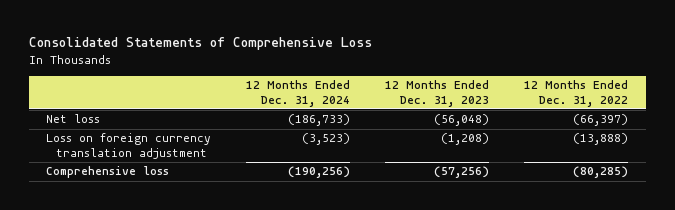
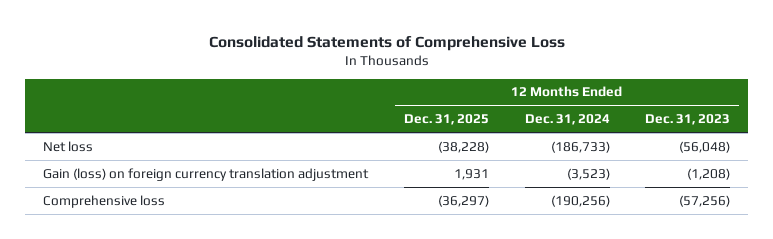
- | 12 Months Ended Dec. 31, 2024 | 12 Months Ended Dec. 31, 2023 | 12 Months Ended Dec. 31, 2022
+ | 12 Months Ended Dec. 31, 2025 | 12 Months Ended Dec. 31, 2024 | 12 Months Ended Dec. 31, 2023
- Loss on foreign currency translation adjustment | (3,523) | (1,208) | (13,888)
+ Gain (loss) on foreign currency translation adjustment | 1,931 | (3,523) | (1,208)

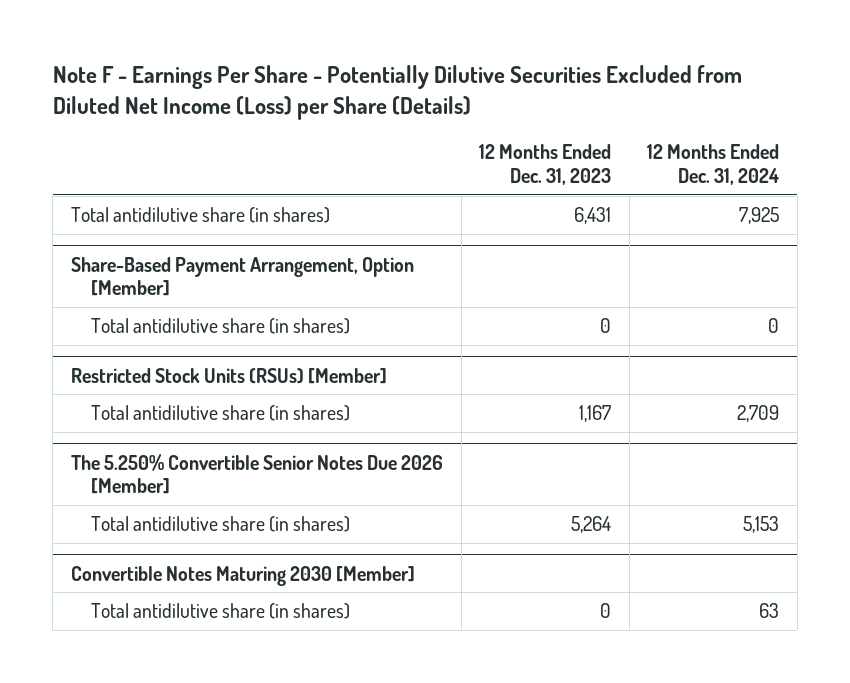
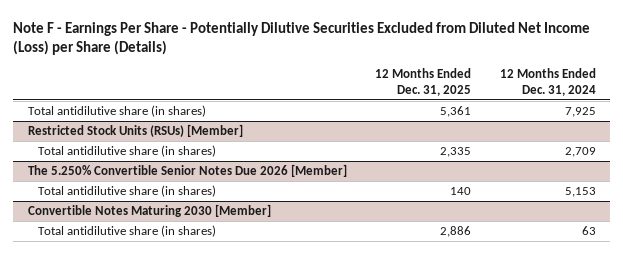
- | 12 Months Ended Dec. 31, 2023 | 12 Months Ended Dec. 31, 2024
+ | 12 Months Ended Dec. 31, 2025 | 12 Months Ended Dec. 31, 2024
- Share-Based Payment Arrangement, Option [Member]
- Total antidilutive share (in shares) | 0 | 0

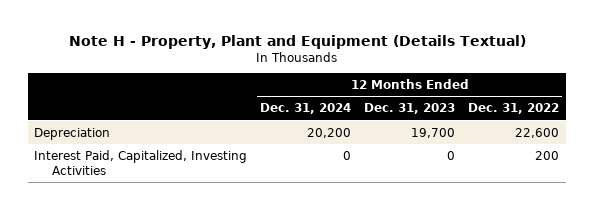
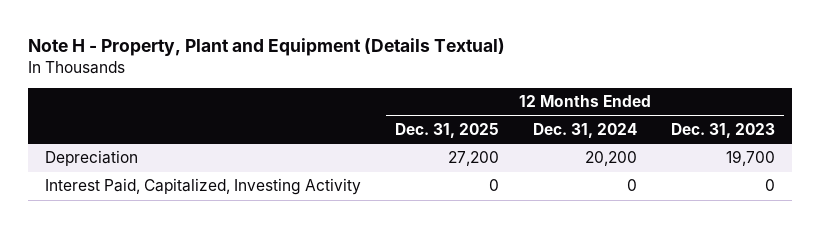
- | 12 Months Ended Dec. 31, 2024 | 12 Months Ended Dec. 31, 2023 | 12 Months Ended Dec. 31, 2022
+ | 12 Months Ended Dec. 31, 2025 | 12 Months Ended Dec. 31, 2024 | 12 Months Ended Dec. 31, 2023
- Interest Paid, Capitalized, Investing Activities | 0 | 0 | 200
+ Interest Paid, Capitalized, Investing Activity | 0 | 0 | 0

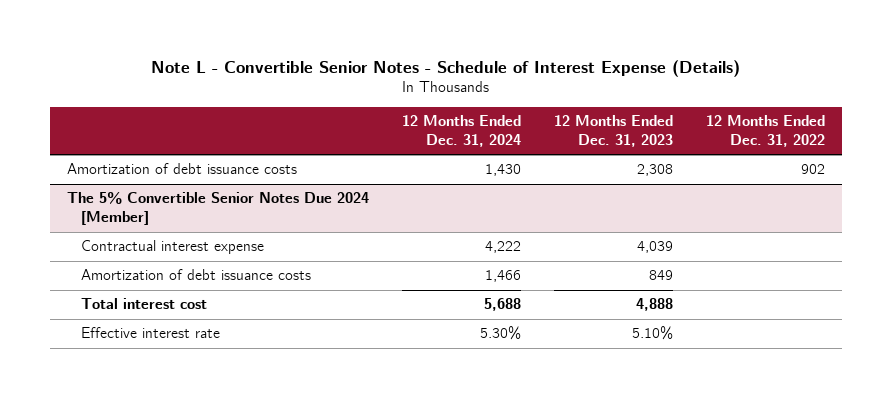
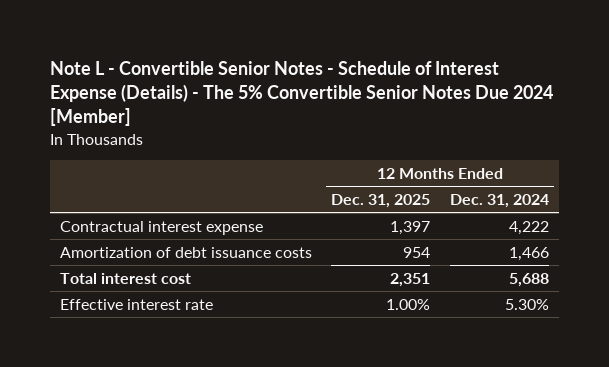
- Note L - Convertible Senior Notes - Schedule of Interest Expense (Details)
+ Note L - Convertible Senior Notes - Schedule of Interest Expense (Details) - The 5% Convertible Senior Notes Due 2024 [Member]
- | 12 Months Ended Dec. 31, 2024 | 12 Months Ended Dec. 31, 2023 | 12 Months Ended Dec. 31, 2022
+ | 12 Months Ended Dec. 31, 2025 | 12 Months Ended Dec. 31, 2024
- Amortization of debt issuance costs | 1,430 | 2,308 | 902
- The 5% Convertible Senior Notes Due 2024 [Member]

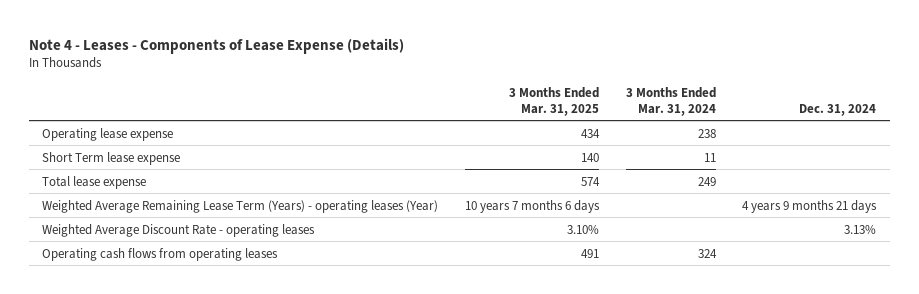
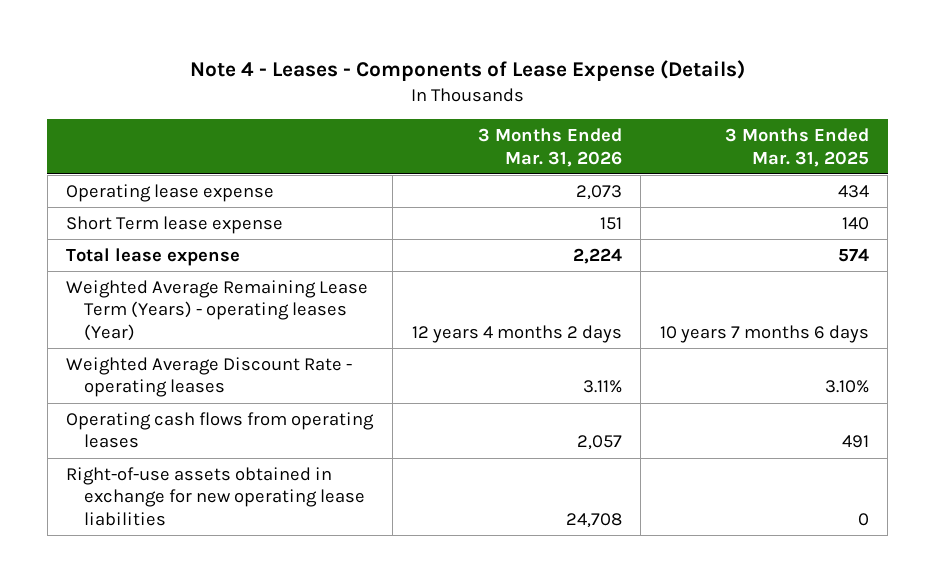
- | 3 Months Ended Mar. 31, 2025 | 3 Months Ended Mar. 31, 2024 | Dec. 31, 2024
+ | 3 Months Ended Mar. 31, 2026 | 3 Months Ended Mar. 31, 2025
+ Right-of-use assets obtained in exchange for new operating lease liabilities | 24,708 | 0

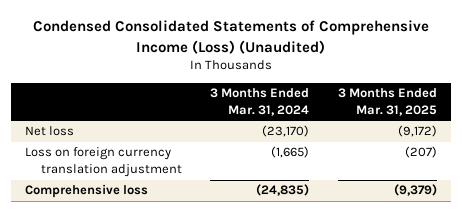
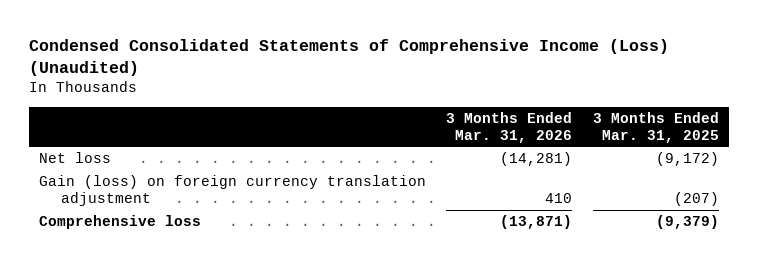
- | 3 Months Ended Mar. 31, 2024 | 3 Months Ended Mar. 31, 2025
+ | 3 Months Ended Mar. 31, 2026 | 3 Months Ended Mar. 31, 2025
- Loss on foreign currency translation adjustment | (1,665) | (207)
+ Gain (loss) on foreign currency translation adjustment | 410 | (207)

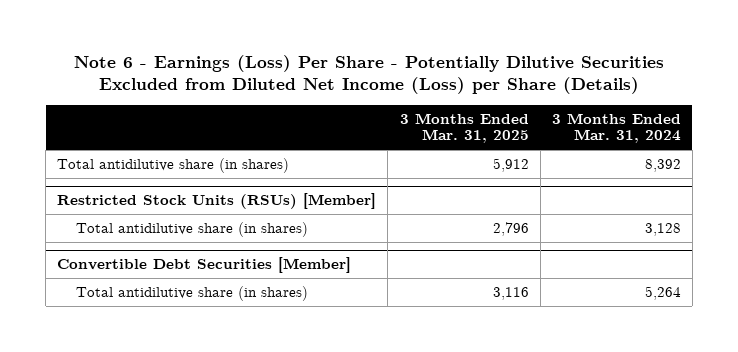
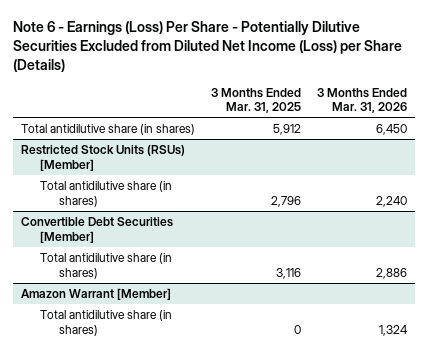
- | 3 Months Ended Mar. 31, 2025 | 3 Months Ended Mar. 31, 2024
+ | 3 Months Ended Mar. 31, 2025 | 3 Months Ended Mar. 31, 2026
+ Amazon Warrant [Member]
+ Total antidilutive share (in shares) | 0 | 1,324

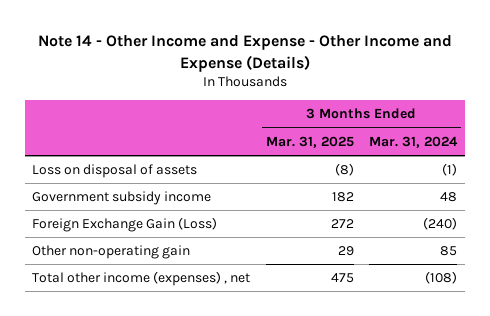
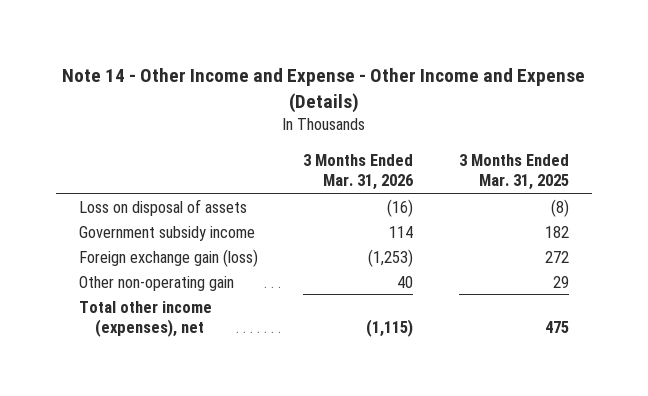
- | 3 Months Ended Mar. 31, 2025 | 3 Months Ended Mar. 31, 2024
+ | 3 Months Ended Mar. 31, 2026 | 3 Months Ended Mar. 31, 2025
- Foreign Exchange Gain (Loss) | 272 | (240)
+ Foreign exchange gain (loss) | (1,253) | 272
- Total other income (expenses) , net | 475 | (108)
+ Total other income (expenses), net | (1,115) | 475

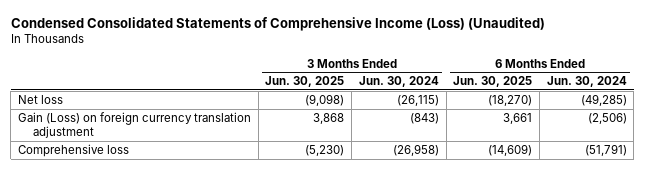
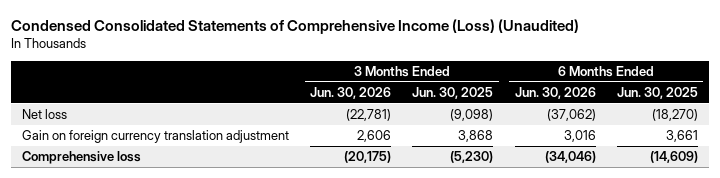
- | 3 Months Ended Jun. 30, 2025 | 3 Months Ended Jun. 30, 2024 | 6 Months Ended Jun. 30, 2025 | 6 Months Ended Jun. 30, 2024
+ | 3 Months Ended Jun. 30, 2026 | 3 Months Ended Jun. 30, 2025 | 6 Months Ended Jun. 30, 2026 | 6 Months Ended Jun. 30, 2025
- Gain (Loss) on foreign currency translation adjustment | 3,868 | (843) | 3,661 | (2,506)
+ Gain on foreign currency translation adjustment | 2,606 | 3,868 | 3,016 | 3,661

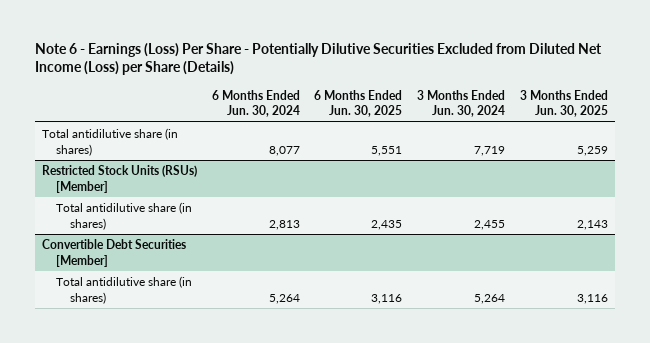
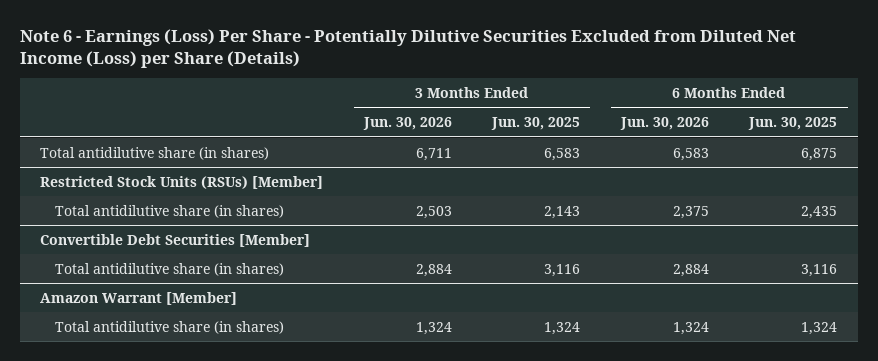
- | 6 Months Ended Jun. 30, 2024 | 6 Months Ended Jun. 30, 2025 | 3 Months Ended Jun. 30, 2024 | 3 Months Ended Jun. 30, 2025
+ | 3 Months Ended Jun. 30, 2026 | 3 Months Ended Jun. 30, 2025 | 6 Months Ended Jun. 30, 2026 | 6 Months Ended Jun. 30, 2025
- Total antidilutive share (in shares) | 8,077 | 5,551 | 7,719 | 5,259
+ Total antidilutive share (in shares) | 6,711 | 6,583 | 6,583 | 6,875
+ Amazon Warrant [Member]
+ Total antidilutive share (in shares) | 1,324 | 1,324 | 1,324 | 1,324

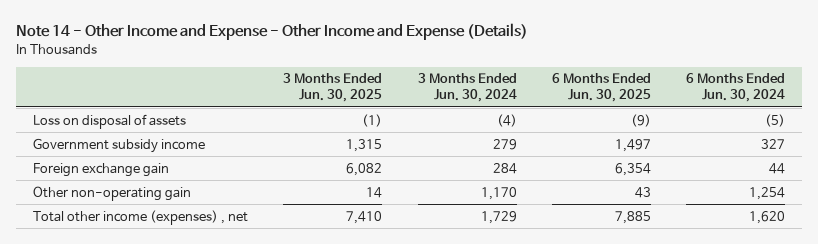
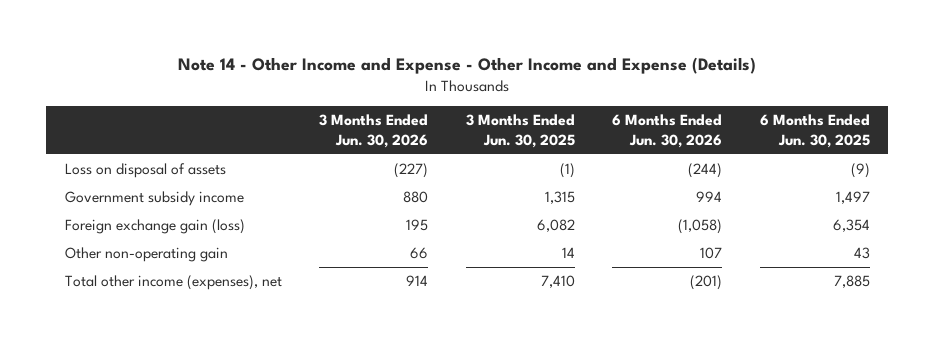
- | 3 Months Ended Jun. 30, 2025 | 3 Months Ended Jun. 30, 2024 | 6 Months Ended Jun. 30, 2025 | 6 Months Ended Jun. 30, 2024
+ | 3 Months Ended Jun. 30, 2026 | 3 Months Ended Jun. 30, 2025 | 6 Months Ended Jun. 30, 2026 | 6 Months Ended Jun. 30, 2025
- Foreign exchange gain | 6,082 | 284 | 6,354 | 44
+ Foreign exchange gain (loss) | 195 | 6,082 | (1,058) | 6,354
- Total other income (expenses) , net | 7,410 | 1,729 | 7,885 | 1,620
+ Total other income (expenses), net | 914 | 7,410 | (201) | 7,885

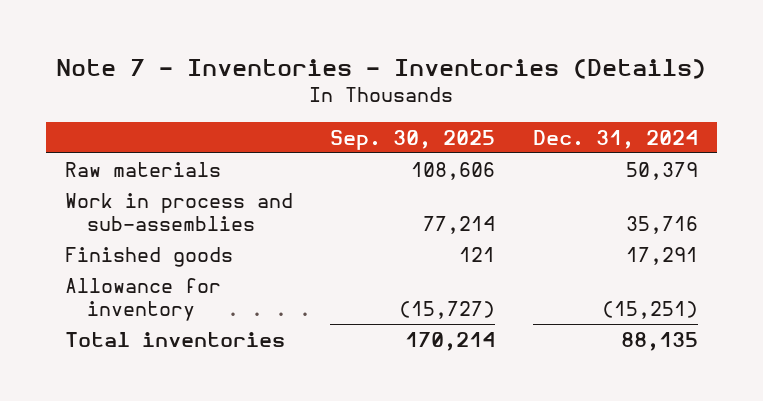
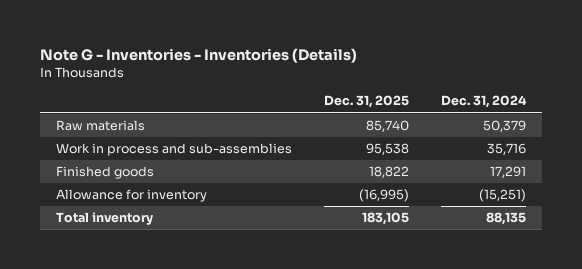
- Note 7 - Inventories - Inventories (Details)
+ Note G - Inventories - Inventories (Details)
- | Sep. 30, 2025 | Dec. 31, 2024
+ | Dec. 31, 2025 | Dec. 31, 2024
- Total inventories | 170,214 | 88,135
+ Total inventory | 183,105 | 88,135

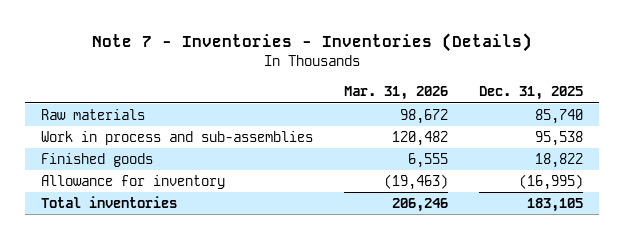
- Note G - Inventories - Inventories (Details)
+ Note 7 - Inventories - Inventories (Details)
- | Dec. 31, 2025 | Dec. 31, 2024
+ | Mar. 31, 2026 | Dec. 31, 2025
- Total inventory | 183,105 | 88,135
+ Total inventories | 206,246 | 183,105

